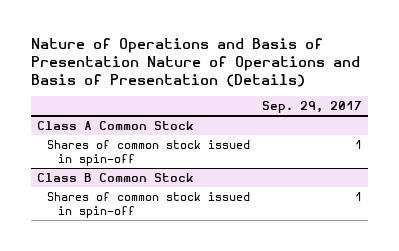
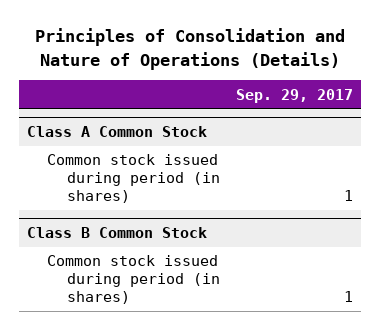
- Nature of Operations and Basis of Presentation Nature of Operations and Basis of Presentation (Details)
+ Principles of Consolidation and Nature of Operations (Details)
@ Class A Common Stock
- Shares of common stock issued in spin-off | 1
+ Common stock issued during period (in shares) | 1
@ Class B Common Stock
- Shares of common stock issued in spin-off | 1
+ Common stock issued during period (in shares) | 1

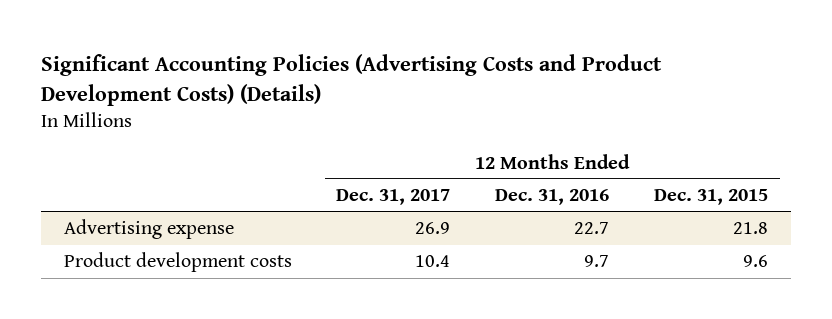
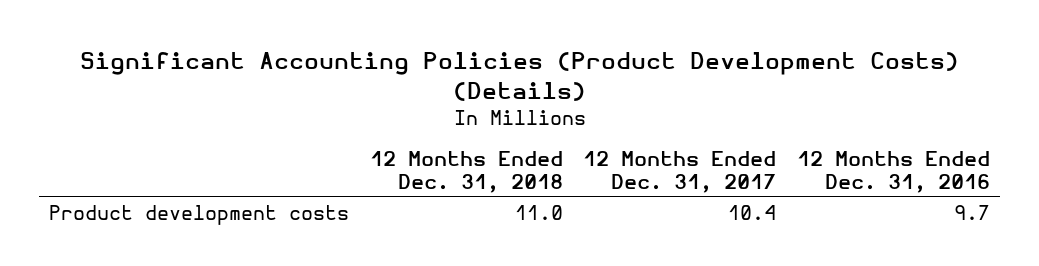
- Significant Accounting Policies (Advertising Costs and Product Development Costs) (Details)
+ Significant Accounting Policies (Product Development Costs) (Details)
- | 12 Months Ended Dec. 31, 2017 | 12 Months Ended Dec. 31, 2016 | 12 Months Ended Dec. 31, 2015
+ | 12 Months Ended Dec. 31, 2018 | 12 Months Ended Dec. 31, 2017 | 12 Months Ended Dec. 31, 2016
- Advertising expense | 26.9 | 22.7 | 21.8

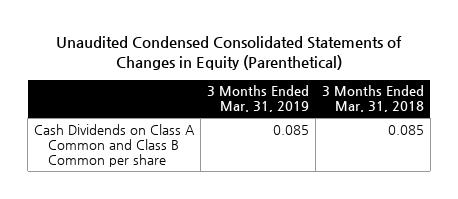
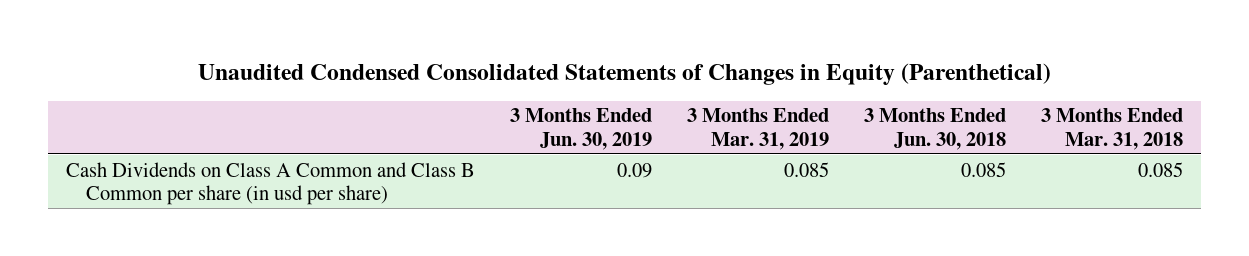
- | 3 Months Ended Mar. 31, 2019 | 3 Months Ended Mar. 31, 2018
+ | 3 Months Ended Jun. 30, 2019 | 3 Months Ended Mar. 31, 2019 | 3 Months Ended Jun. 30, 2018 | 3 Months Ended Mar. 31, 2018
- Cash Dividends on Class A Common and Class B Common per share | 0.085 | 0.085
+ Cash Dividends on Class A Common and Class B Common per share (in usd per share) | 0.09 | 0.085 | 0.085 | 0.085

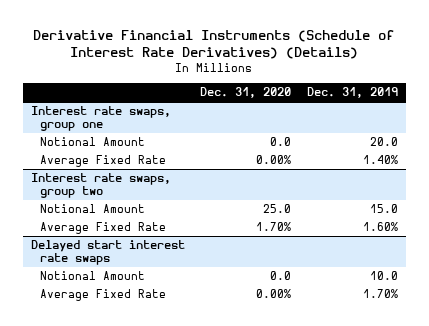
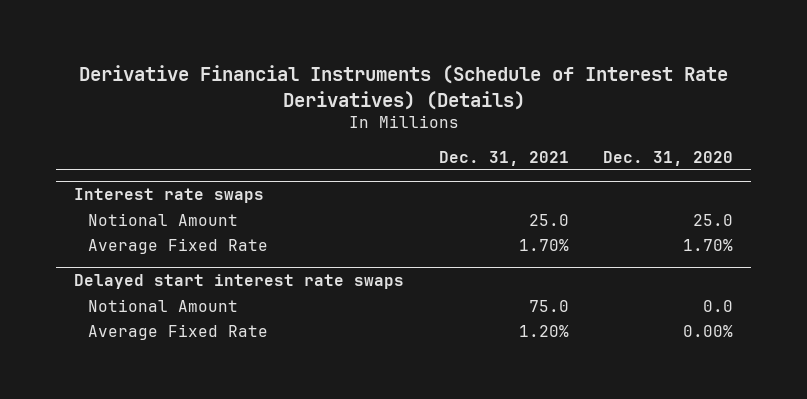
- | Dec. 31, 2020 | Dec. 31, 2019
+ | Dec. 31, 2021 | Dec. 31, 2020
- Interest rate swaps, group one
- Notional Amount | 0.0 | 20.0
- Average Fixed Rate | 0.00% | 1.40%
- Interest rate swaps, group two
+ Interest rate swaps

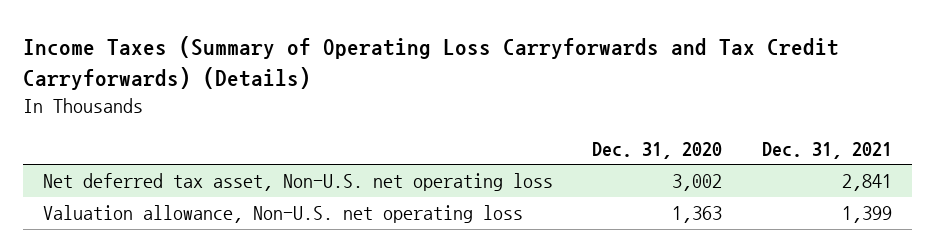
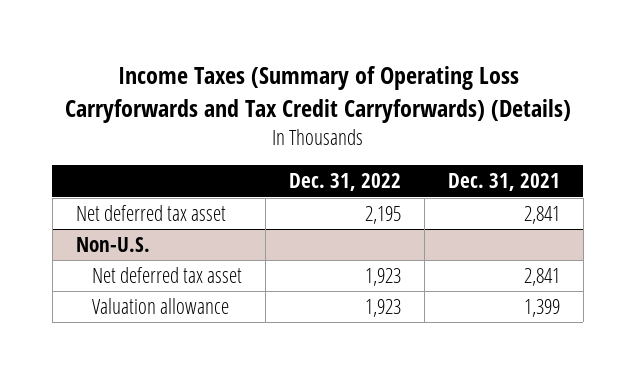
- | Dec. 31, 2020 | Dec. 31, 2021
+ | Dec. 31, 2022 | Dec. 31, 2021
- Net deferred tax asset, Non-U.S. net operating loss | 3,002 | 2,841
- Valuation allowance, Non-U.S. net operating loss | 1,363 | 1,399
+ Net deferred tax asset | 2,195 | 2,841
+ Non-U.S.
+ Net deferred tax asset | 1,923 | 2,841
+ Valuation allowance | 1,923 | 1,399

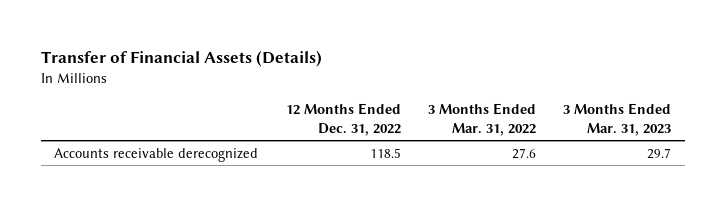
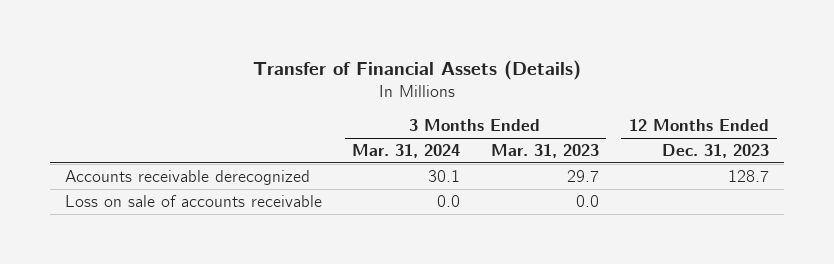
- | 12 Months Ended Dec. 31, 2022 | 3 Months Ended Mar. 31, 2022 | 3 Months Ended Mar. 31, 2023
+ | 3 Months Ended Mar. 31, 2024 | 3 Months Ended Mar. 31, 2023 | 12 Months Ended Dec. 31, 2023
+ Loss on sale of accounts receivable | 0.0 | 0.0 |

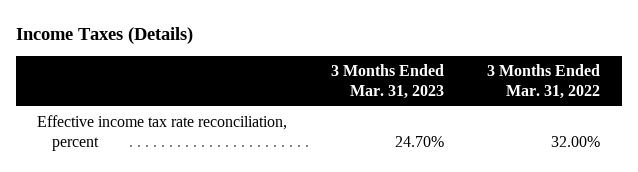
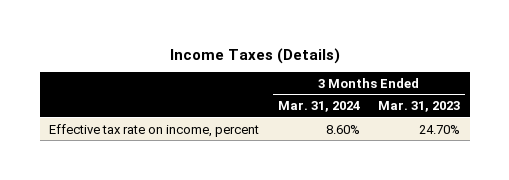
- | 3 Months Ended Mar. 31, 2023 | 3 Months Ended Mar. 31, 2022
+ | 3 Months Ended Mar. 31, 2024 | 3 Months Ended Mar. 31, 2023
- Effective income tax rate reconciliation, percent | 24.70% | 32.00%
+ Effective tax rate on income, percent | 8.60% | 24.70%

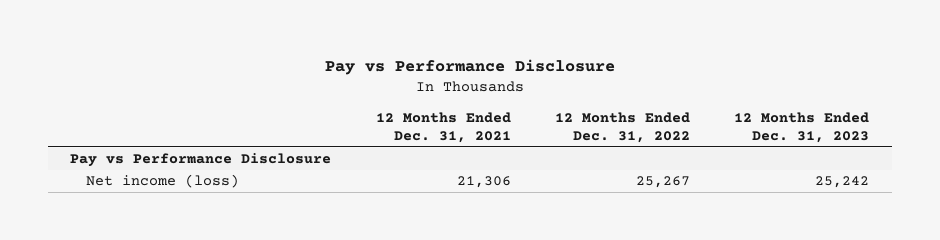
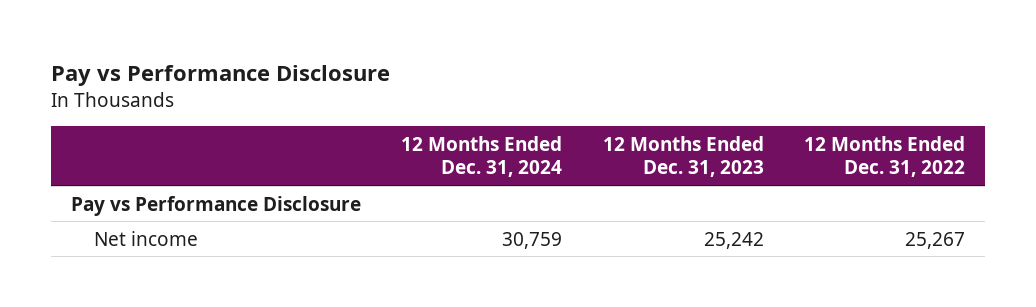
- | 12 Months Ended Dec. 31, 2021 | 12 Months Ended Dec. 31, 2022 | 12 Months Ended Dec. 31, 2023
+ | 12 Months Ended Dec. 31, 2024 | 12 Months Ended Dec. 31, 2023 | 12 Months Ended Dec. 31, 2022
- Net income (loss) | 21,306 | 25,267 | 25,242
+ Net income | 30,759 | 25,242 | 25,267

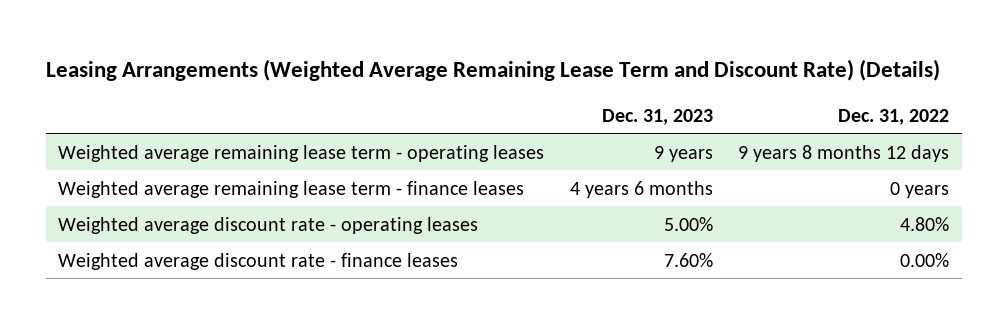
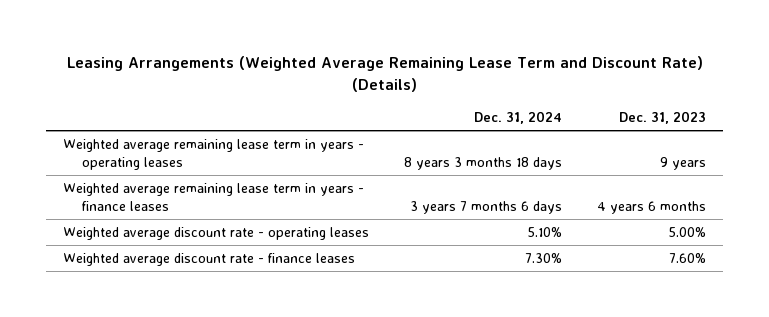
- | Dec. 31, 2023 | Dec. 31, 2022
+ | Dec. 31, 2024 | Dec. 31, 2023
- Weighted average remaining lease term - operating leases | 9 years | 9 years 8 months 12 days
- Weighted average remaining lease term - finance leases | 4 years 6 months | 0 years
+ Weighted average remaining lease term in years - operating leases | 8 years 3 months 18 days | 9 years
+ Weighted average remaining lease term in years - finance leases | 3 years 7 months 6 days | 4 years 6 months

